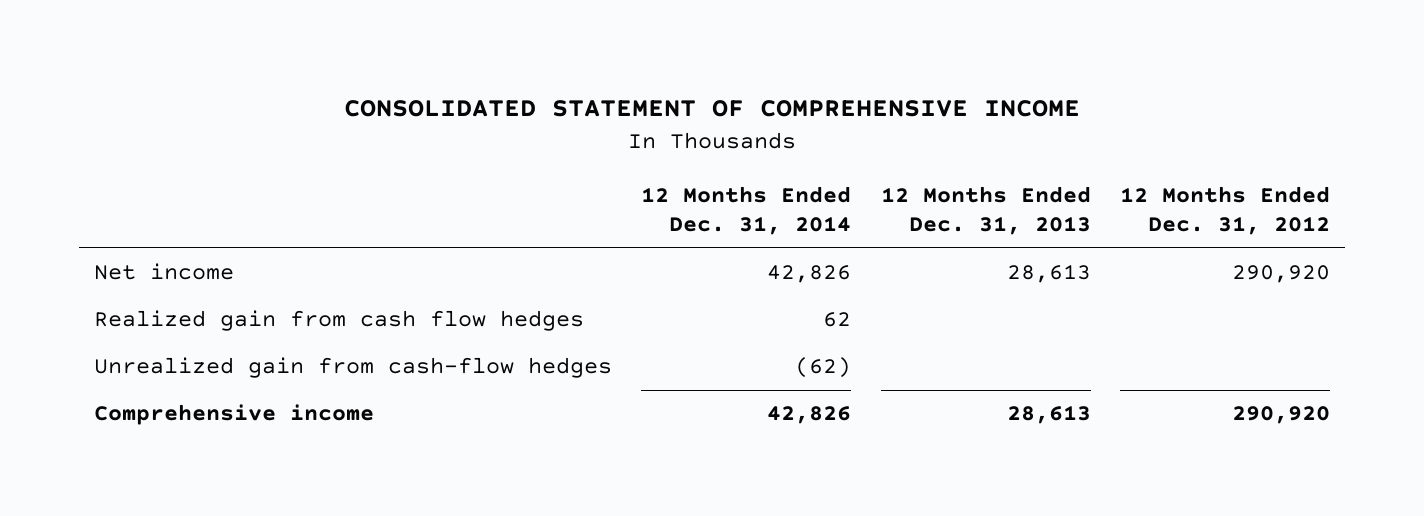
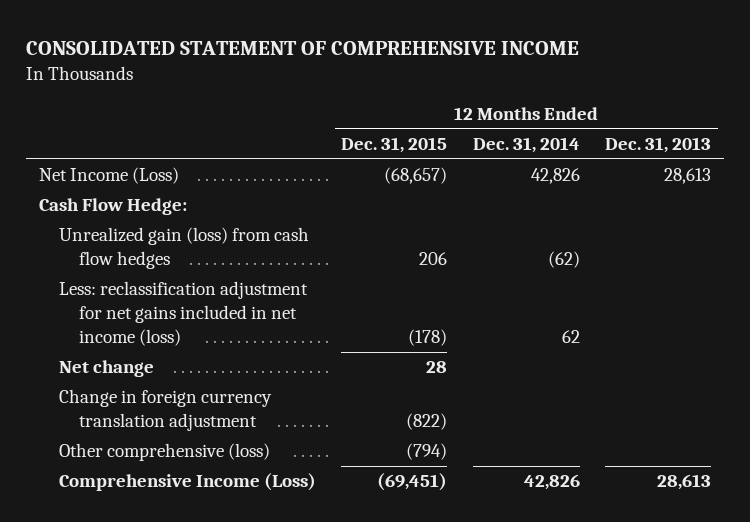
- | 12 Months Ended Dec. 31, 2014 | 12 Months Ended Dec. 31, 2013 | 12 Months Ended Dec. 31, 2012
+ | 12 Months Ended Dec. 31, 2015 | 12 Months Ended Dec. 31, 2014 | 12 Months Ended Dec. 31, 2013
- Net income | 42,826 | 28,613 | 290,920
- Realized gain from cash flow hedges | 62 | |
- Unrealized gain from cash-flow hedges | (62) | |
- Comprehensive income | 42,826 | 28,613 | 290,920
+ Net Income (Loss) | (68,657) | 42,826 | 28,613
+ Cash Flow Hedge:
+ Unrealized gain (loss) from cash flow hedges | 206 | (62) |
+ Less: reclassification adjustment for net gains included in net income (loss) | (178) | 62 |
+ Net change | 28 | |
+ Change in foreign currency translation adjustment | (822) | |
+ Other comprehensive (loss) | (794) | |
+ Comprehensive Income (Loss) | (69,451) | 42,826 | 28,613

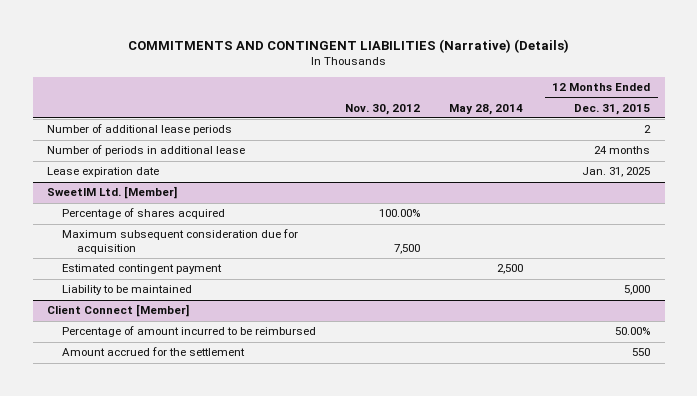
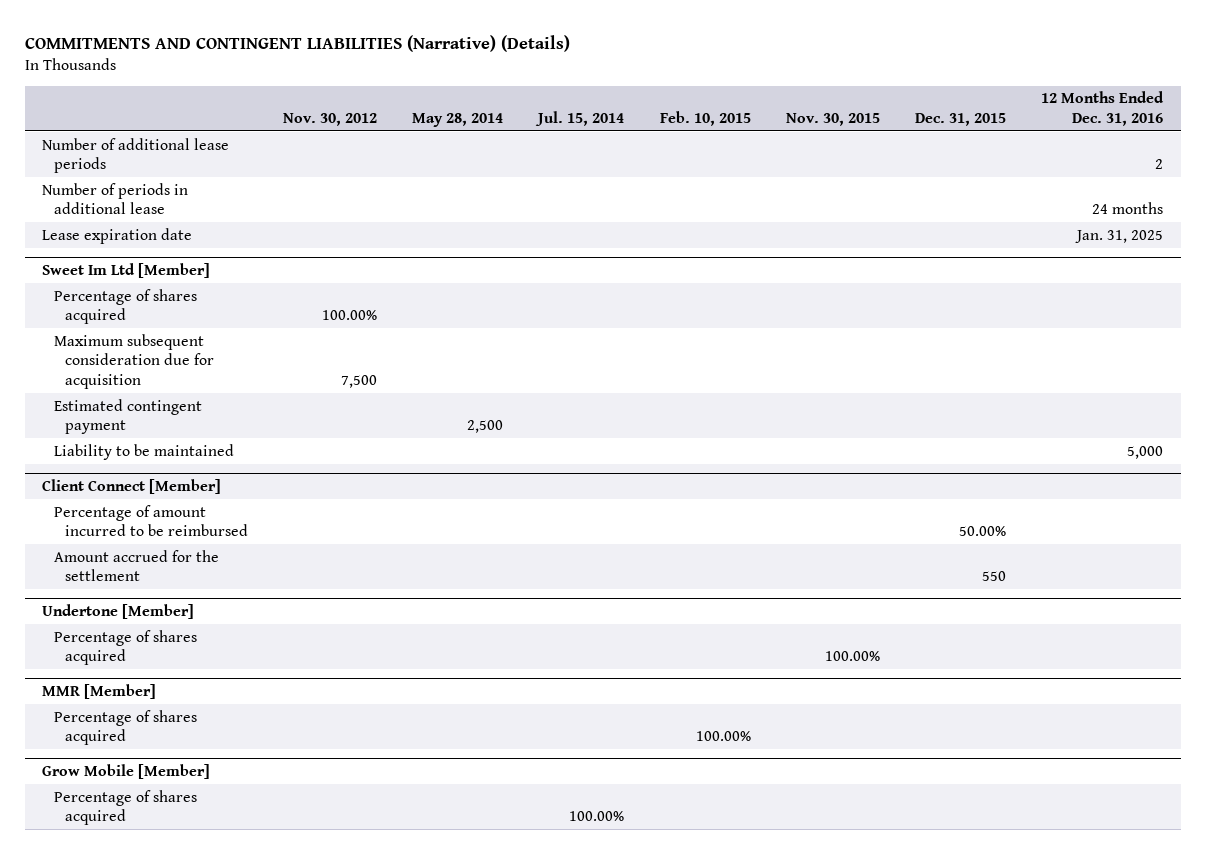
- | Nov. 30, 2012 | May 28, 2014 | 12 Months Ended Dec. 31, 2015
+ | Nov. 30, 2012 | May 28, 2014 | Jul. 15, 2014 | Feb. 10, 2015 | Nov. 30, 2015 | Dec. 31, 2015 | 12 Months Ended Dec. 31, 2016
- SweetIM Ltd. [Member]
+ Sweet Im Ltd [Member]
+ Undertone [Member]
+ Percentage of shares acquired | | | | | 100.00% | |
+ MMR [Member]
+ Percentage of shares acquired | | | | 100.00% | | |
+ Grow Mobile [Member]
+ Percentage of shares acquired | | | 100.00% | | | |

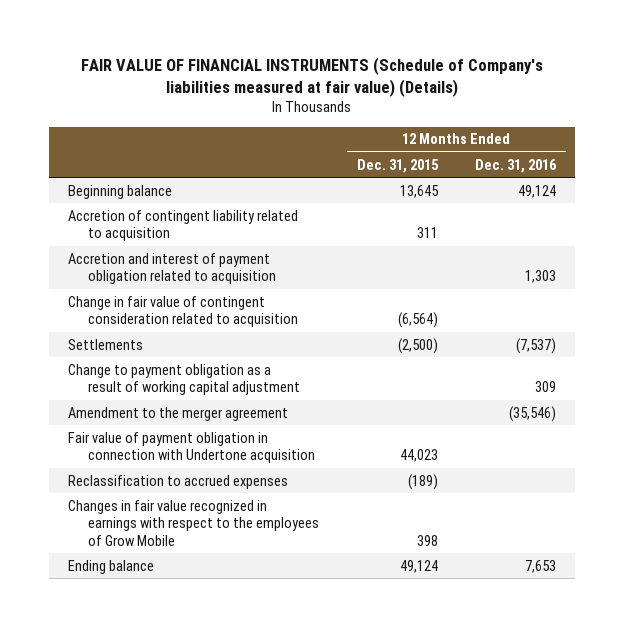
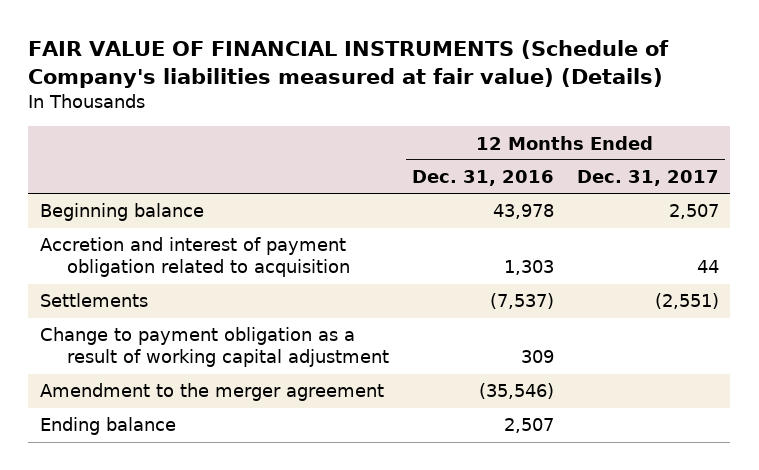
- | 12 Months Ended Dec. 31, 2015 | 12 Months Ended Dec. 31, 2016
+ | 12 Months Ended Dec. 31, 2016 | 12 Months Ended Dec. 31, 2017
- Beginning balance | 13,645 | 49,124
- Accretion of contingent liability related to acquisition | 311 |
+ Beginning balance | 43,978 | 2,507
- Change in fair value of contingent consideration related to acquisition | (6,564) |
- Fair value of payment obligation in connection with Undertone acquisition | 44,023 |
- Reclassification to accrued expenses | (189) |
- Changes in fair value recognized in earnings with respect to the employees of Grow Mobile | 398 |
- Ending balance | 49,124 | 7,653
+ Ending balance | 2,507 |

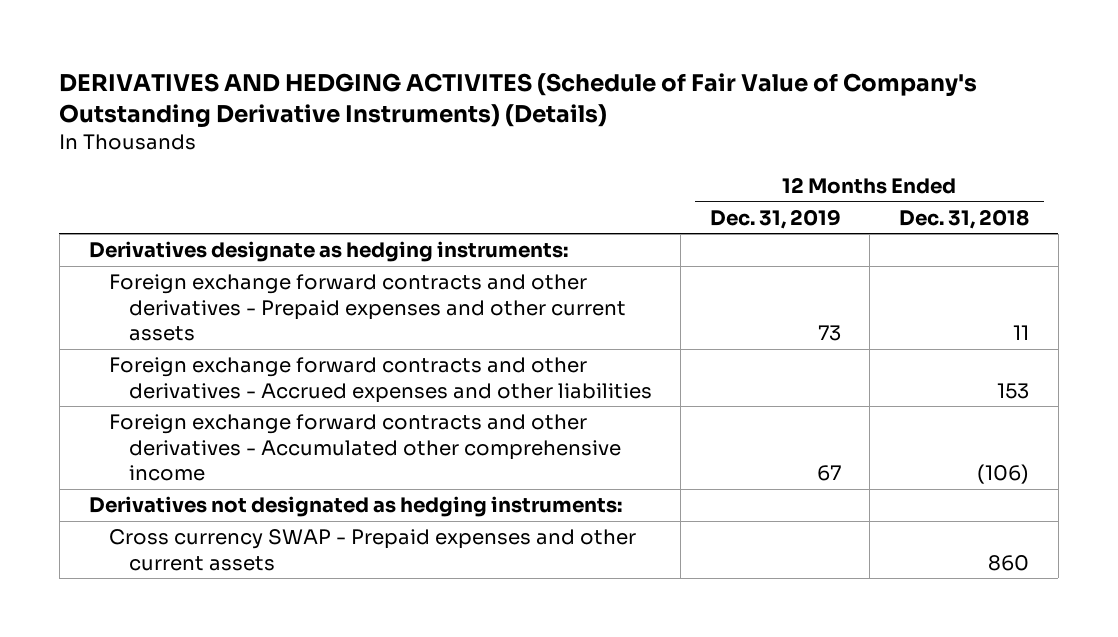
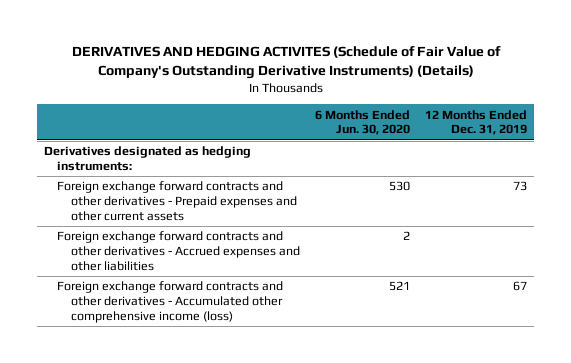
- | 12 Months Ended Dec. 31, 2019 | 12 Months Ended Dec. 31, 2018
+ | 6 Months Ended Jun. 30, 2020 | 12 Months Ended Dec. 31, 2019
- Derivatives designate as hedging instruments:
+ Derivatives designated as hedging instruments:
- Foreign exchange forward contracts and other derivatives - Accumulated other comprehensive income | 67 | (106)
- Derivatives not designated as hedging instruments:
- Cross currency SWAP - Prepaid expenses and other current assets | | 860
+ Foreign exchange forward contracts and other derivatives - Accumulated other comprehensive income (loss) | 521 | 67

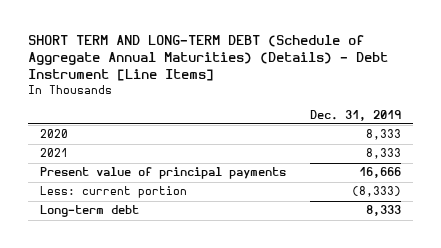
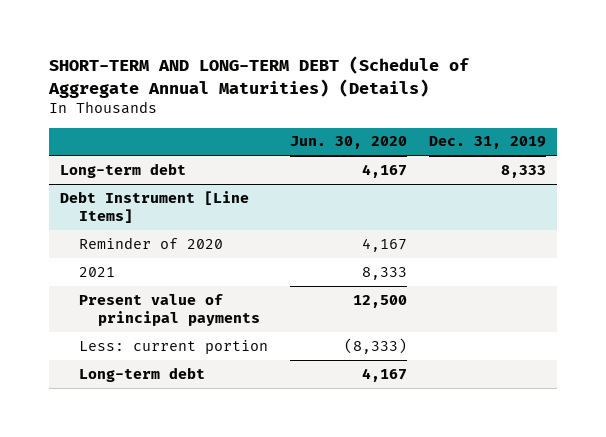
- SHORT TERM AND LONG-TERM DEBT (Schedule of Aggregate Annual Maturities) (Details) - Debt Instrument [Line Items]
+ SHORT-TERM AND LONG-TERM DEBT (Schedule of Aggregate Annual Maturities) (Details)
- | Dec. 31, 2019
+ | Jun. 30, 2020 | Dec. 31, 2019
- 2020 | 8,333
- 2021 | 8,333
- Present value of principal payments | 16,666
- Less: current portion | (8,333)
+ Debt Instrument [Line Items]
+ Reminder of 2020 | 4,167 |
+ 2021 | 8,333 |
+ Present value of principal payments | 12,500 |
+ Less: current portion | (8,333) |
+ Long-term debt | 4,167 |

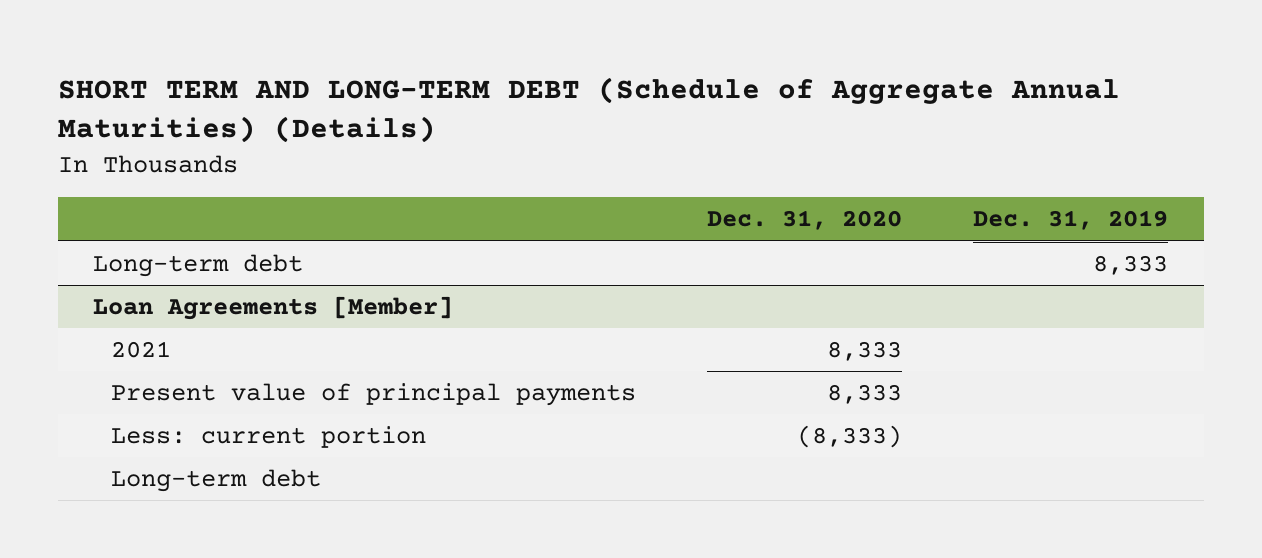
- SHORT-TERM AND LONG-TERM DEBT (Schedule of Aggregate Annual Maturities) (Details)
+ SHORT TERM AND LONG-TERM DEBT (Schedule of Aggregate Annual Maturities) (Details)
- | Jun. 30, 2020 | Dec. 31, 2019
+ | Dec. 31, 2020 | Dec. 31, 2019
- Debt Instrument [Line Items]
- Reminder of 2020 | 4,167 |
+ Loan Agreements [Member]

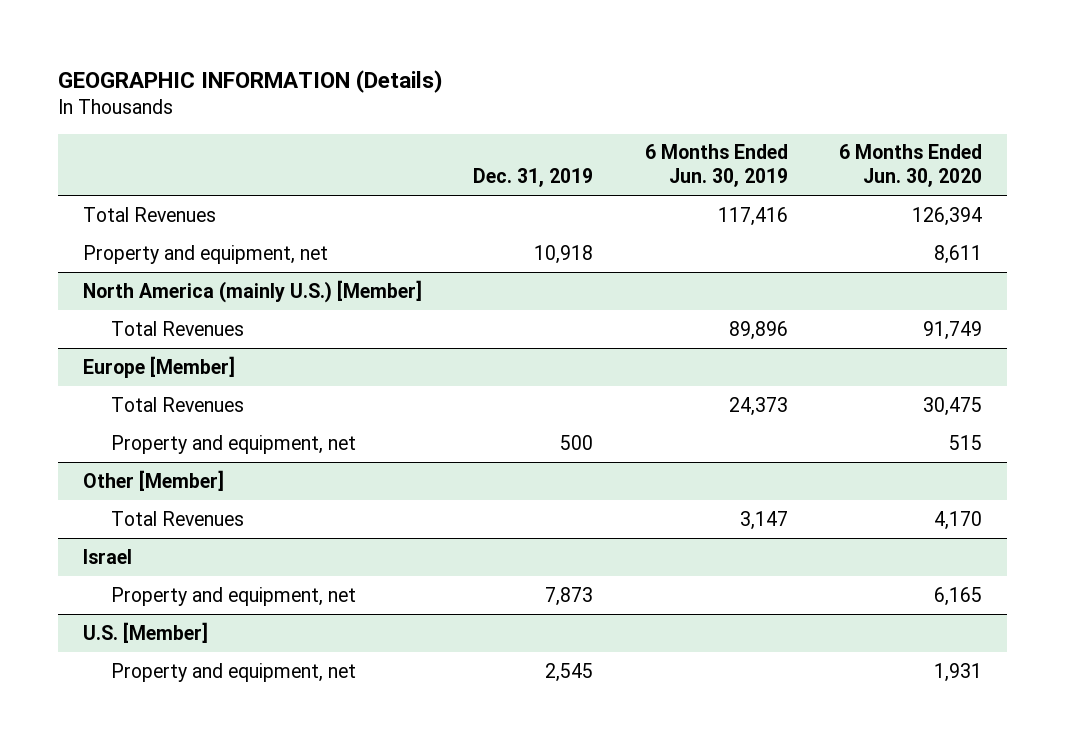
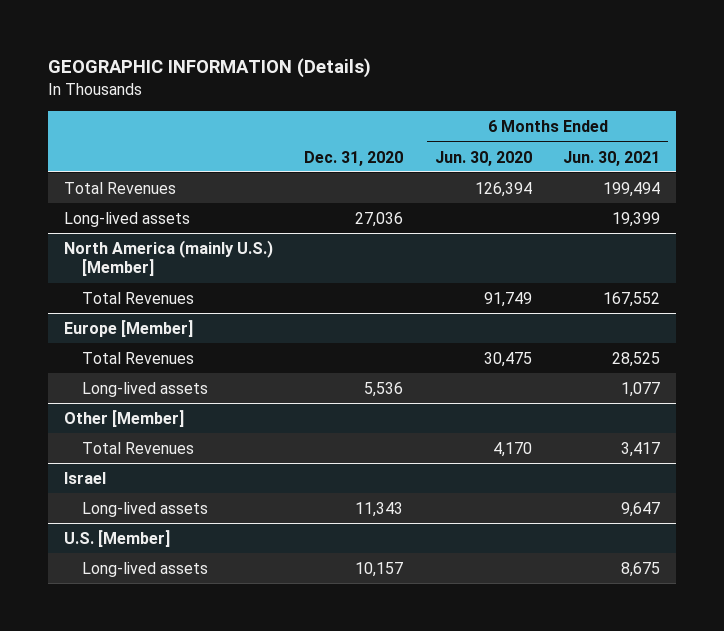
- | Dec. 31, 2019 | 6 Months Ended Jun. 30, 2019 | 6 Months Ended Jun. 30, 2020
+ | Dec. 31, 2020 | 6 Months Ended Jun. 30, 2020 | 6 Months Ended Jun. 30, 2021
- Property and equipment, net | 10,918 | | 8,611
+ Long-lived assets | 27,036 | | 19,399
@ Europe [Member]
- Property and equipment, net | 500 | | 515
+ Long-lived assets | 5,536 | | 1,077
@ Israel
- Property and equipment, net | 7,873 | | 6,165
+ Long-lived assets | 11,343 | | 9,647
@ U.S. [Member]
- Property and equipment, net | 2,545 | | 1,931
+ Long-lived assets | 10,157 | | 8,675

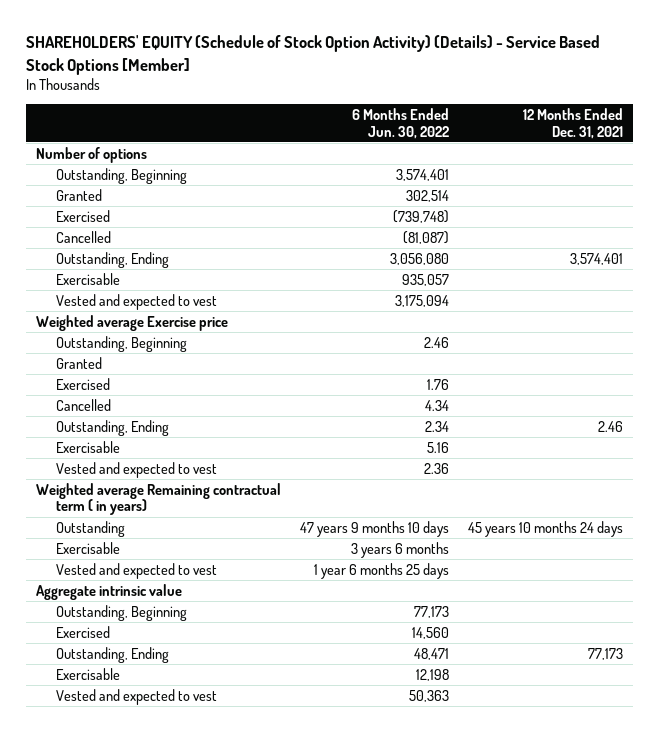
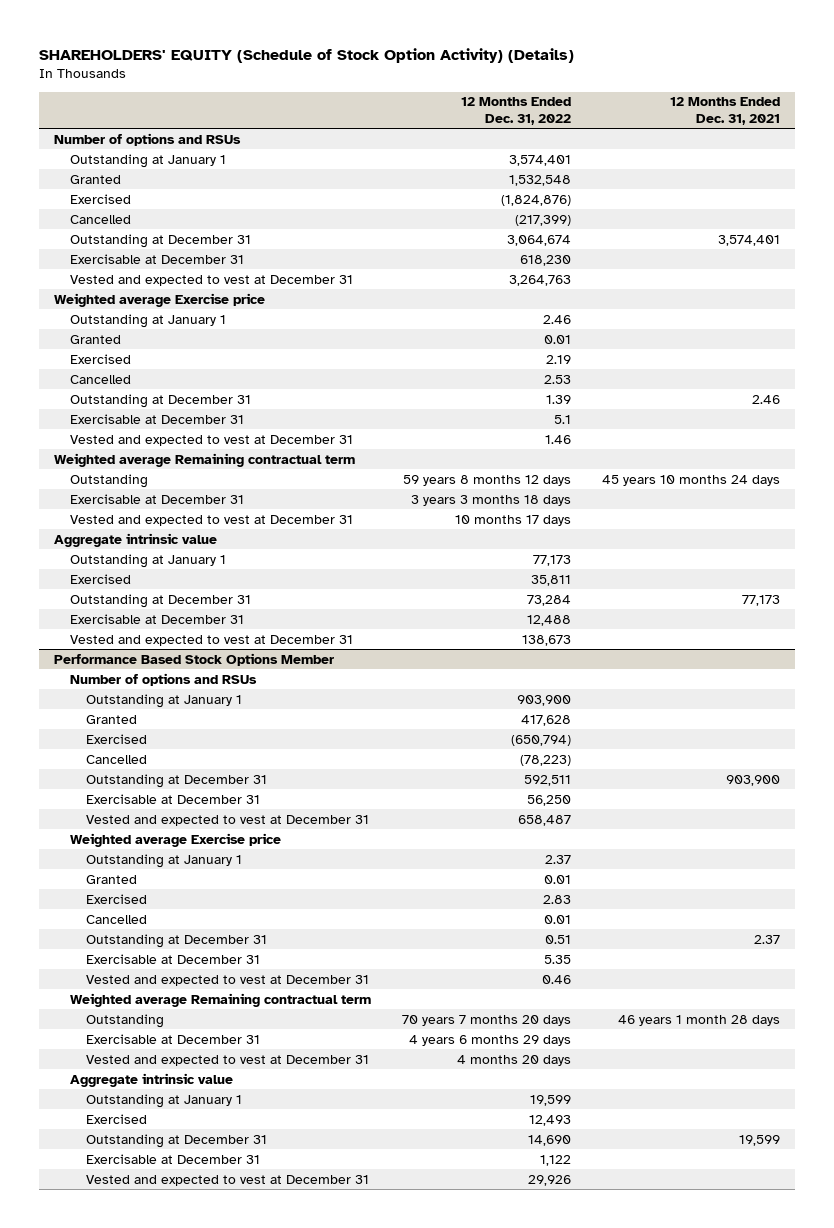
- SHAREHOLDERS' EQUITY (Schedule of Stock Option Activity) (Details) - Service Based Stock Options [Member]
+ SHAREHOLDERS' EQUITY (Schedule of Stock Option Activity) (Details)
- | 6 Months Ended Jun. 30, 2022 | 12 Months Ended Dec. 31, 2021
+ | 12 Months Ended Dec. 31, 2022 | 12 Months Ended Dec. 31, 2021
- Number of options
- Outstanding, Beginning | 3,574,401 |
+ Number of options and RSUs
+ Outstanding at January 1 | 3,574,401 |
- Outstanding, Ending | 3,056,080 | 3,574,401
- Exercisable | 935,057 |
- Vested and expected to vest | 3,175,094 |
+ Outstanding at December 31 | 3,064,674 | 3,574,401
+ Exercisable at December 31 | 618,230 |
+ Vested and expected to vest at December 31 | 3,264,763 |
- Outstanding, Beginning | 2.46 |
+ Outstanding at January 1 | 2.46 |
- Outstanding, Ending | 2.34 | 2.46
- Exercisable | 5.16 |
- Vested and expected to vest | 2.36 |
- Weighted average Remaining contractual term ( in years)
+ Outstanding at December 31 | 1.39 | 2.46
+ Exercisable at December 31 | 5.1 |
+ Vested and expected to vest at December 31 | 1.46 |
+ Weighted average Remaining contractual term
- Exercisable | 3 years 6 months |
- Vested and expected to vest | 1 year 6 months 25 days |
+ Exercisable at December 31 | 3 years 3 months 18 days |
+ Vested and expected to vest at December 31 | 10 months 17 days |
- Outstanding, Beginning | 77,173 |
+ Outstanding at January 1 | 77,173 |
- Outstanding, Ending | 48,471 | 77,173
- Exercisable | 12,198 |
- Vested and expected to vest | 50,363 |
+ Outstanding at December 31 | 73,284 | 77,173
+ Exercisable at December 31 | 12,488 |
+ Vested and expected to vest at December 31 | 138,673 |
+ Performance Based Stock Options Member
+ Number of options and RSUs
+ Outstanding at January 1 | 903,900 |
+ Granted | 417,628 |
+ Exercised | (650,794) |
+ Cancelled | (78,223) |
+ Outstanding at December 31 | 592,511 | 903,900
+ Exercisable at December 31 | 56,250 |
+ Vested and expected to vest at December 31 | 658,487 |
+ Weighted average Exercise price
+ Outstanding at January 1 | 2.37 |
+ Granted | 0.01 |
+ Exercised | 2.83 |
+ Cancelled | 0.01 |
+ Outstanding at December 31 | 0.51 | 2.37
+ Exercisable at December 31 | 5.35 |
+ Vested and expected to vest at December 31 | 0.46 |
+ Weighted average Remaining contractual term
+ Outstanding | 70 years 7 months 20 days | 46 years 1 month 28 days
+ Exercisable at December 31 | 4 years 6 months 29 days |
+ Vested and expected to vest at December 31 | 4 months 20 days |
+ Aggregate intrinsic value
+ Outstanding at January 1 | 19,599 |
+ Exercised | 12,493 |
+ Outstanding at December 31 | 14,690 | 19,599
+ Exercisable at December 31 | 1,122 |
+ Vested and expected to vest at December 31 | 29,926 |

